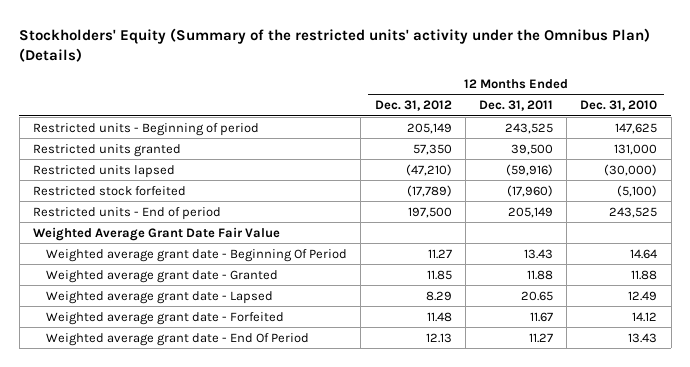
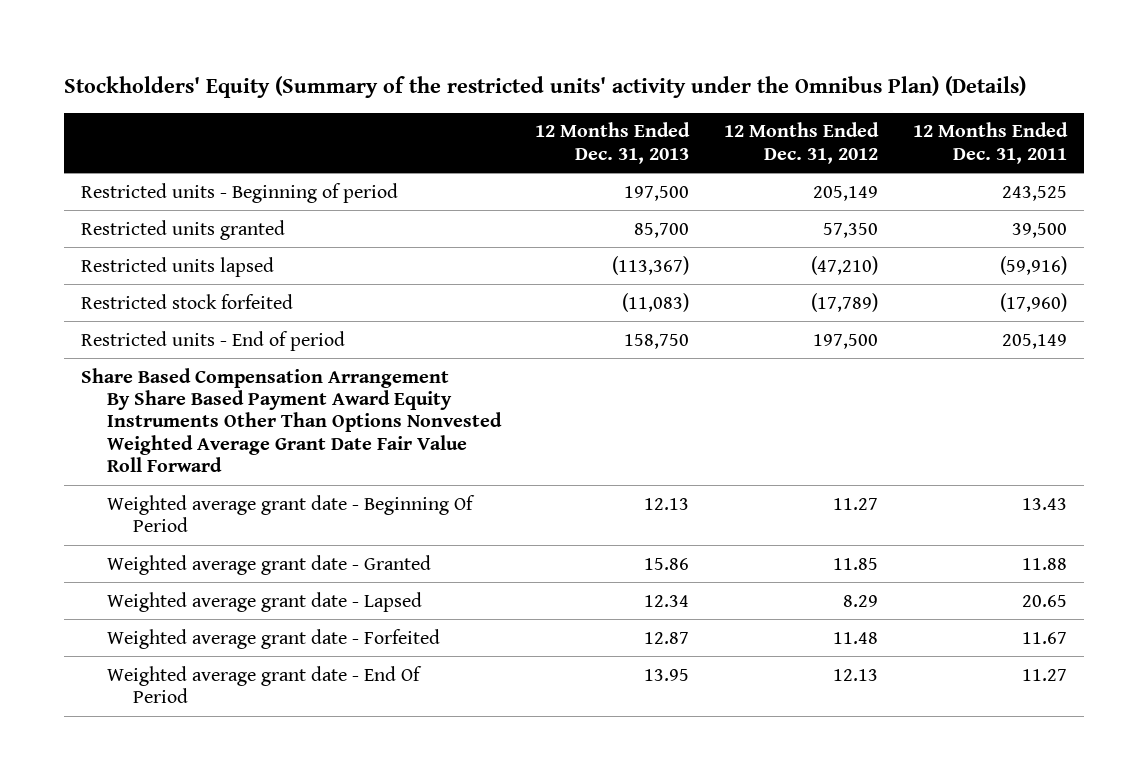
- | 12 Months Ended Dec. 31, 2012 | 12 Months Ended Dec. 31, 2011 | 12 Months Ended Dec. 31, 2010
+ | 12 Months Ended Dec. 31, 2013 | 12 Months Ended Dec. 31, 2012 | 12 Months Ended Dec. 31, 2011
- Weighted Average Grant Date Fair Value
+ Share Based Compensation Arrangement By Share Based Payment Award Equity Instruments Other Than Options Nonvested Weighted Average Grant Date Fair Value Roll Forward

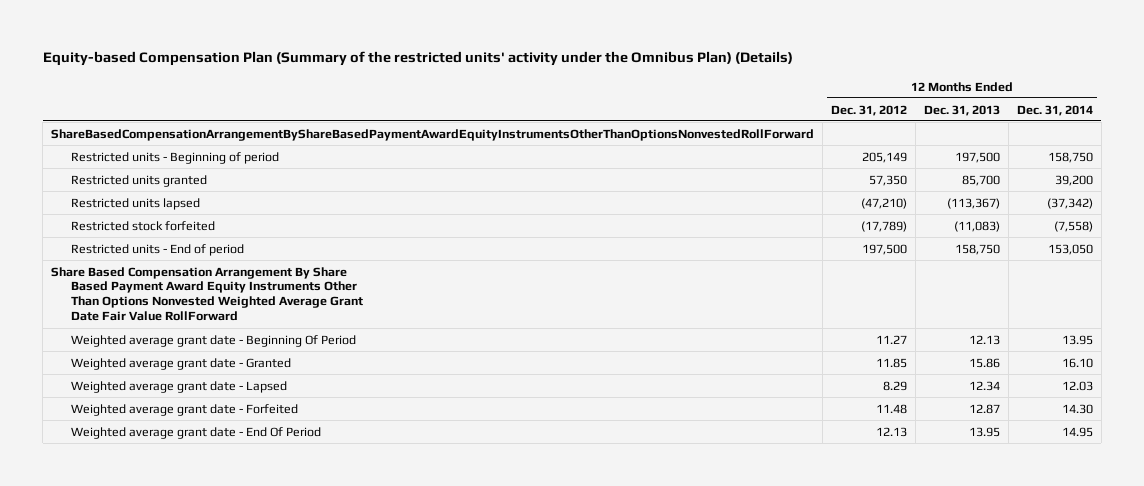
- Stockholders' Equity (Summary of the restricted units' activity under the Omnibus Plan) (Details)
+ Equity-based Compensation Plan (Summary of the restricted units' activity under the Omnibus Plan) (Details)
- | 12 Months Ended Dec. 31, 2013 | 12 Months Ended Dec. 31, 2012 | 12 Months Ended Dec. 31, 2011
+ | 12 Months Ended Dec. 31, 2012 | 12 Months Ended Dec. 31, 2013 | 12 Months Ended Dec. 31, 2014
+ ShareBasedCompensationArrangementByShareBasedPaymentAwardEquityInstrumentsOtherThanOptionsNonvestedRollForward
- Share Based Compensation Arrangement By Share Based Payment Award Equity Instruments Other Than Options Nonvested Weighted Average Grant Date Fair Value Roll Forward
+ Share Based Compensation Arrangement By Share Based Payment Award Equity Instruments Other Than Options Nonvested Weighted Average Grant Date Fair Value RollForward

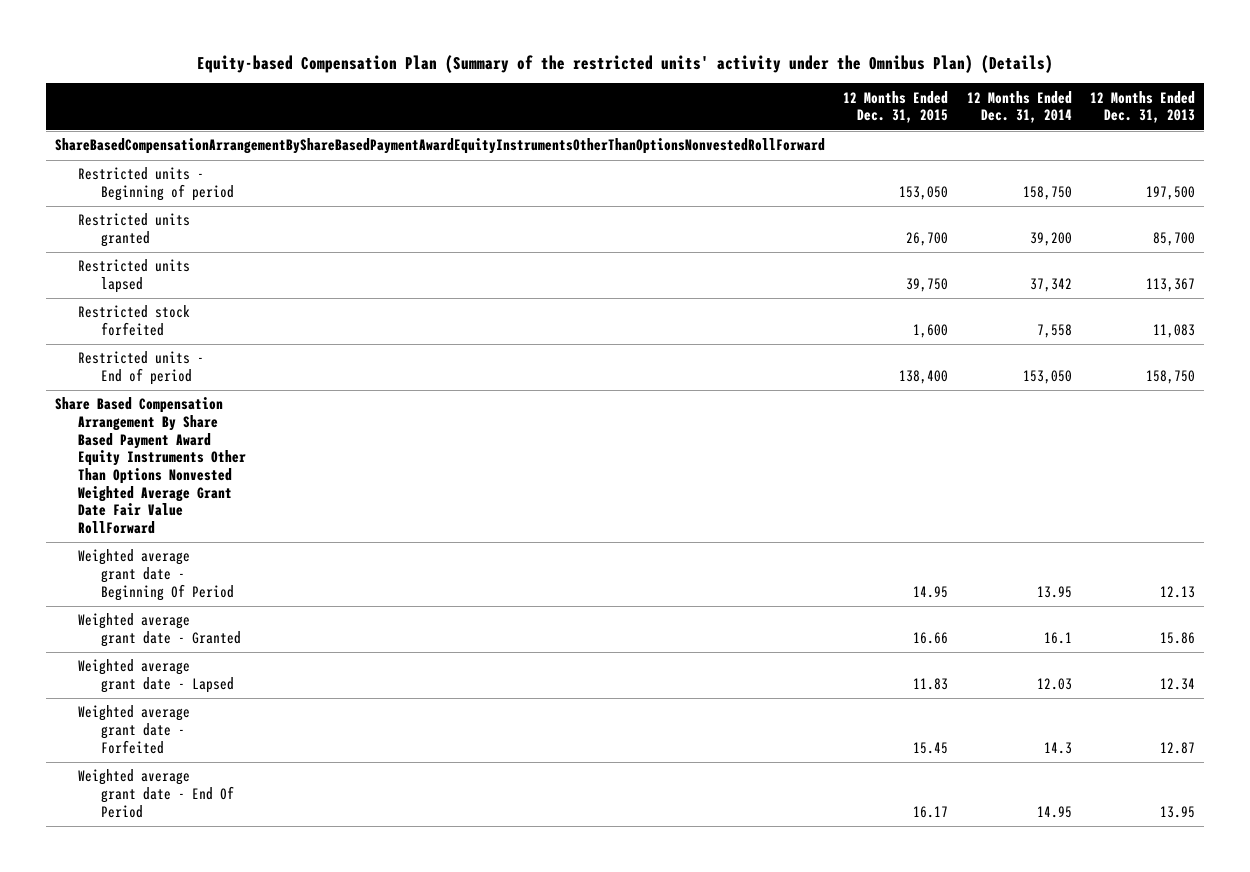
- | 12 Months Ended Dec. 31, 2012 | 12 Months Ended Dec. 31, 2013 | 12 Months Ended Dec. 31, 2014
+ | 12 Months Ended Dec. 31, 2015 | 12 Months Ended Dec. 31, 2014 | 12 Months Ended Dec. 31, 2013
- Restricted units lapsed | (47,210) | (113,367) | (37,342)
- Restricted stock forfeited | (17,789) | (11,083) | (7,558)
+ Restricted units lapsed | 39,750 | 37,342 | 113,367
+ Restricted stock forfeited | 1,600 | 7,558 | 11,083
- Weighted average grant date - Granted | 11.85 | 15.86 | 16.10
+ Weighted average grant date - Granted | 16.66 | 16.1 | 15.86
- Weighted average grant date - Forfeited | 11.48 | 12.87 | 14.30
+ Weighted average grant date - Forfeited | 15.45 | 14.3 | 12.87

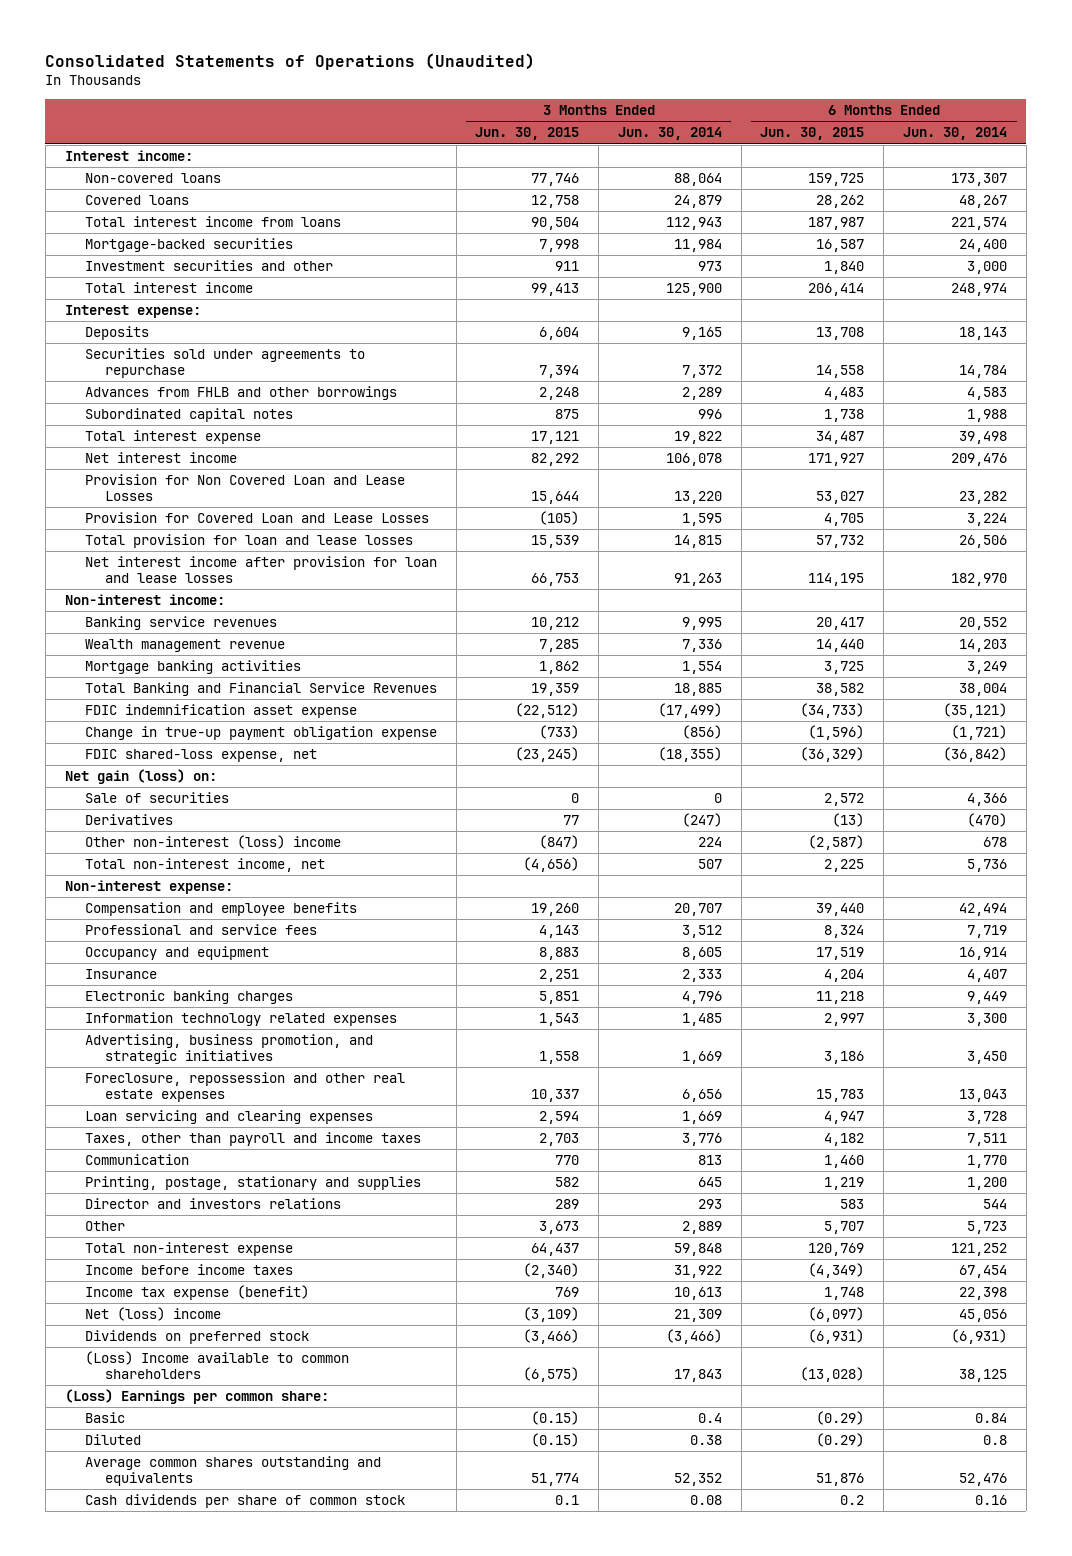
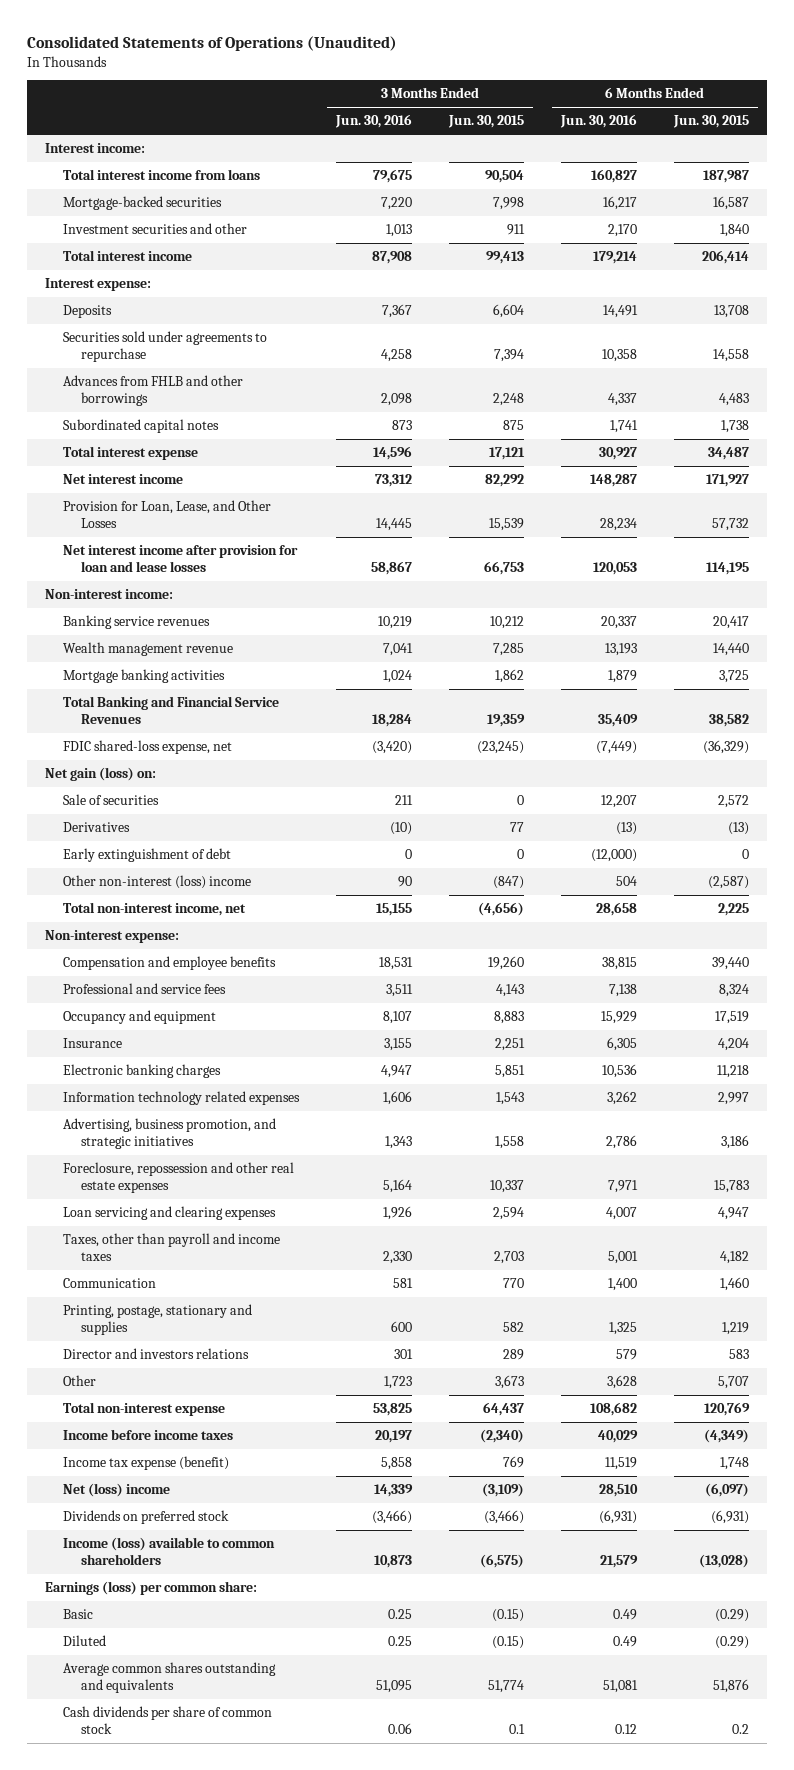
- | 3 Months Ended Jun. 30, 2015 | 3 Months Ended Jun. 30, 2014 | 6 Months Ended Jun. 30, 2015 | 6 Months Ended Jun. 30, 2014
+ | 3 Months Ended Jun. 30, 2016 | 3 Months Ended Jun. 30, 2015 | 6 Months Ended Jun. 30, 2016 | 6 Months Ended Jun. 30, 2015
- Non-covered loans | 77,746 | 88,064 | 159,725 | 173,307
- Covered loans | 12,758 | 24,879 | 28,262 | 48,267
- Provision for Non Covered Loan and Lease Losses | 15,644 | 13,220 | 53,027 | 23,282
- Provision for Covered Loan and Lease Losses | (105) | 1,595 | 4,705 | 3,224
- Total provision for loan and lease losses | 15,539 | 14,815 | 57,732 | 26,506
+ Provision for Loan, Lease, and Other Losses | 14,445 | 15,539 | 28,234 | 57,732
- FDIC indemnification asset expense | (22,512) | (17,499) | (34,733) | (35,121)
- Change in true-up payment obligation expense | (733) | (856) | (1,596) | (1,721)
+ Early extinguishment of debt | 0 | 0 | (12,000) | 0
- (Loss) Income available to common shareholders | (6,575) | 17,843 | (13,028) | 38,125
- (Loss) Earnings per common share:
+ Income (loss) available to common shareholders | 10,873 | (6,575) | 21,579 | (13,028)
+ Earnings (loss) per common share:

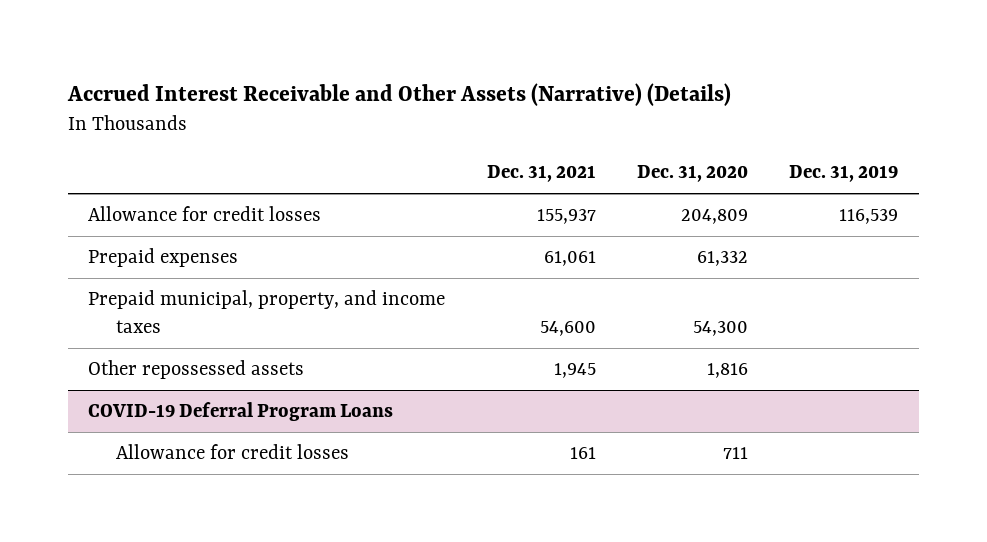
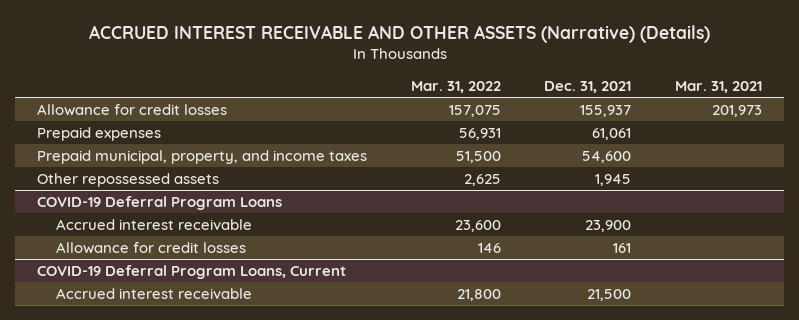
- Accrued Interest Receivable and Other Assets (Narrative) (Details)
+ ACCRUED INTEREST RECEIVABLE AND OTHER ASSETS (Narrative) (Details)
- | Dec. 31, 2021 | Dec. 31, 2020 | Dec. 31, 2019
+ | Mar. 31, 2022 | Dec. 31, 2021 | Mar. 31, 2021
@ COVID-19 Deferral Program Loans
+ Accrued interest receivable | 23,600 | 23,900 |
+ COVID-19 Deferral Program Loans, Current
+ Accrued interest receivable | 21,800 | 21,500 |

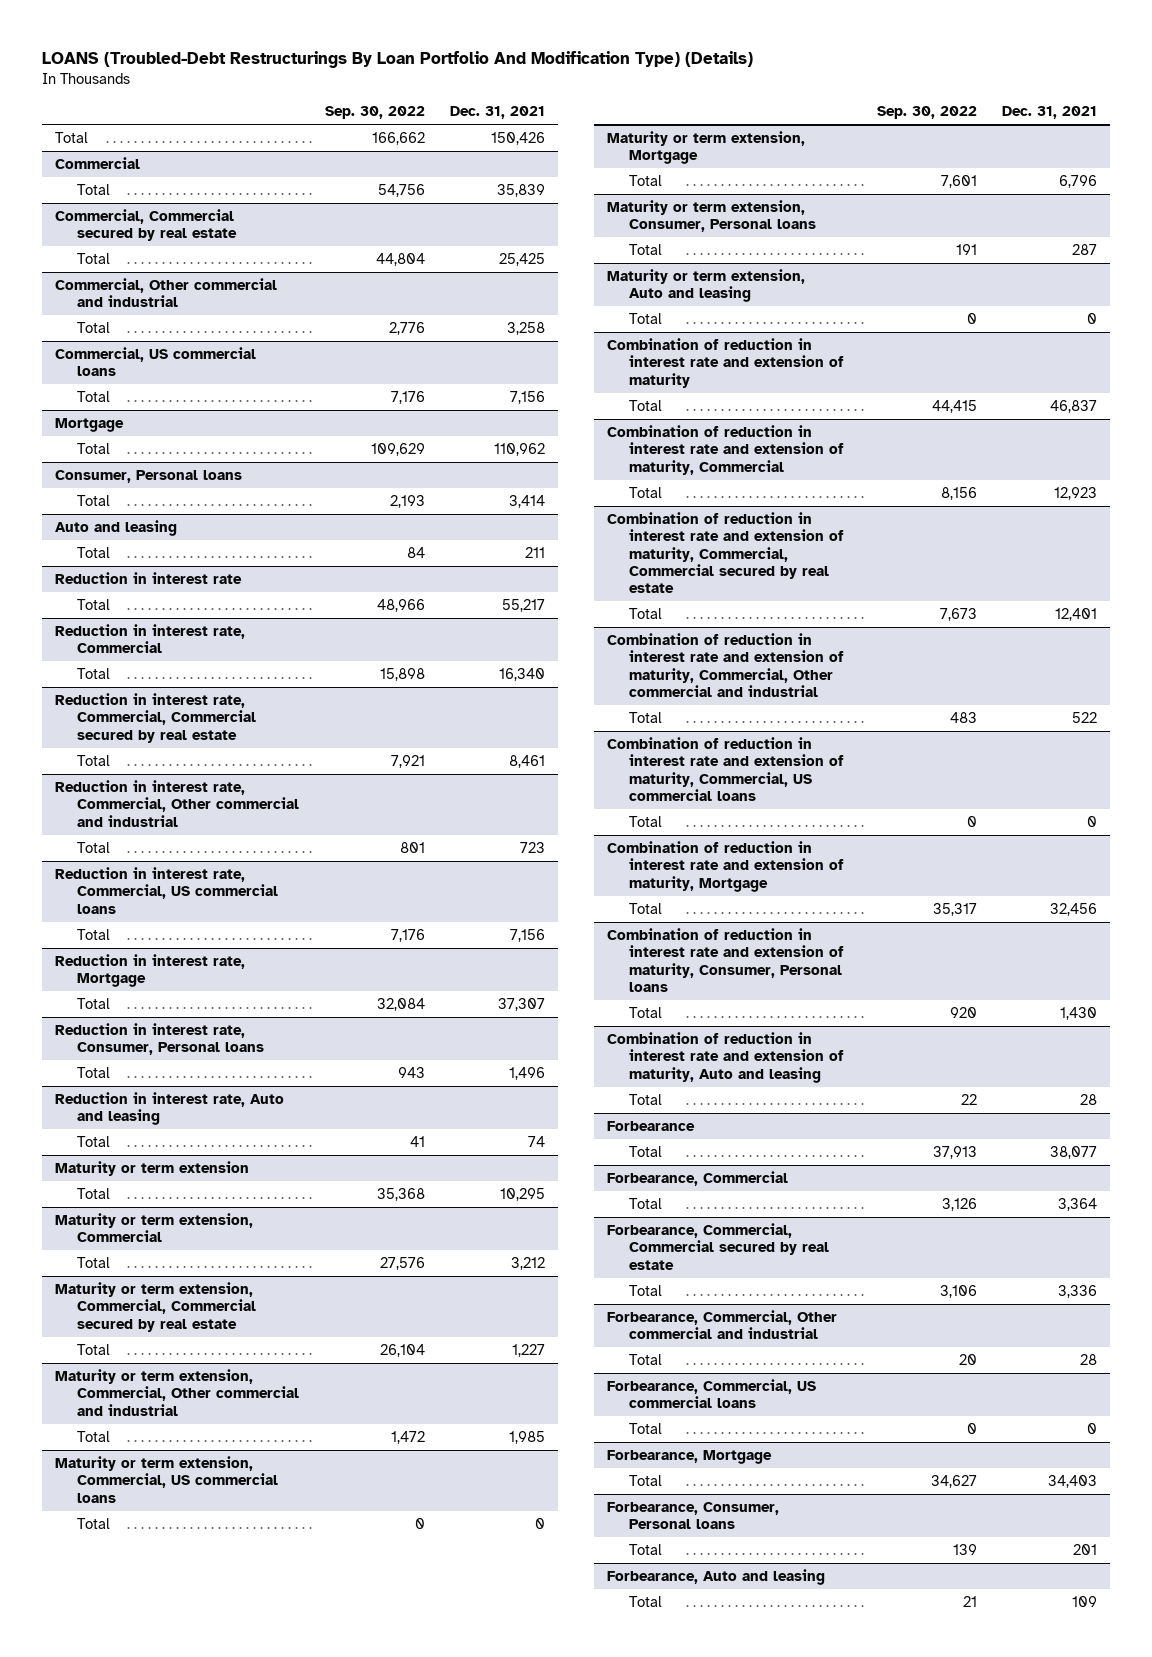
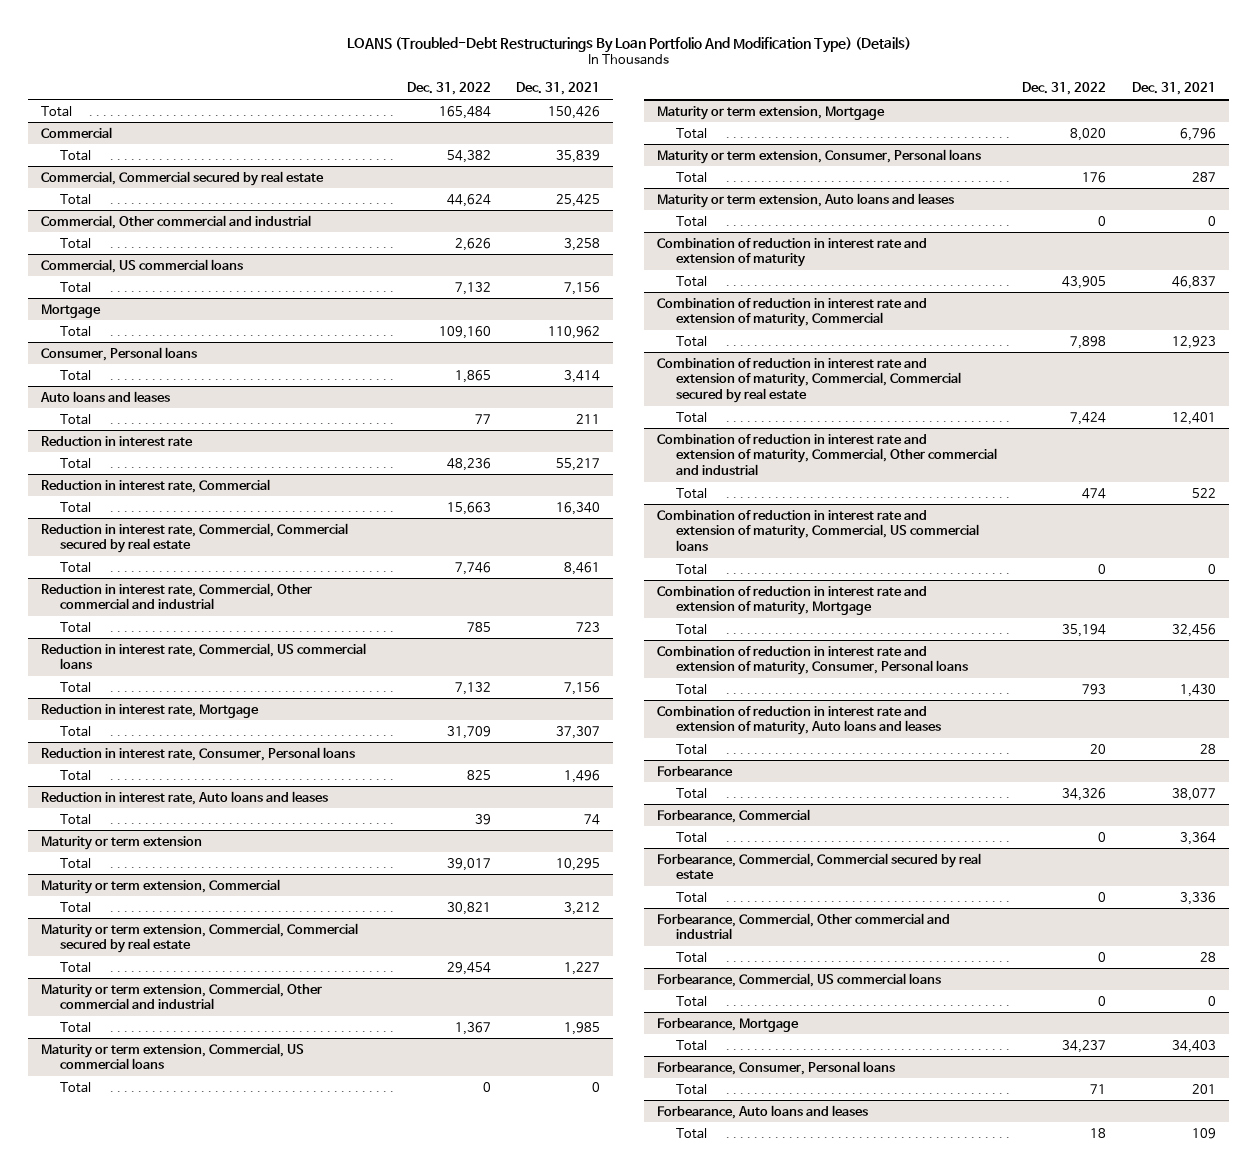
- | Sep. 30, 2022 | Dec. 31, 2021
+ | Dec. 31, 2022 | Dec. 31, 2021
- Auto and leasing
+ Auto loans and leases
- Reduction in interest rate, Auto and leasing
+ Reduction in interest rate, Auto loans and leases
- Maturity or term extension, Auto and leasing
+ Maturity or term extension, Auto loans and leases
- Combination of reduction in interest rate and extension of maturity, Auto and leasing
+ Combination of reduction in interest rate and extension of maturity, Auto loans and leases
- Forbearance, Auto and leasing
+ Forbearance, Auto loans and leases

